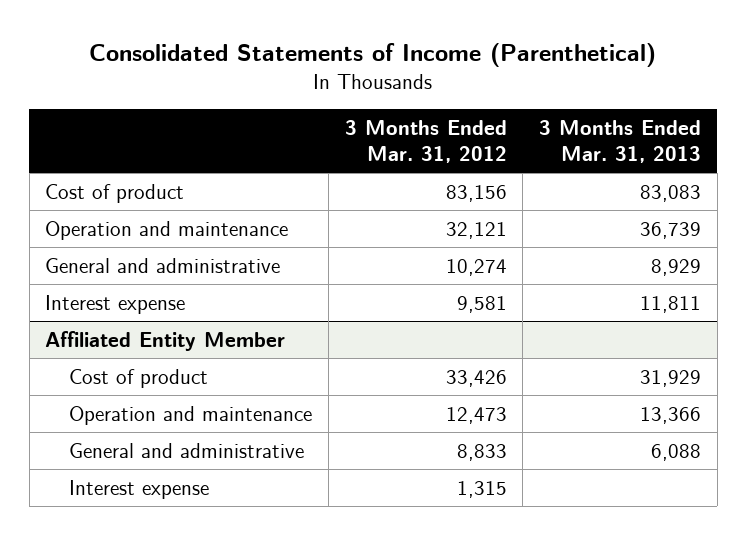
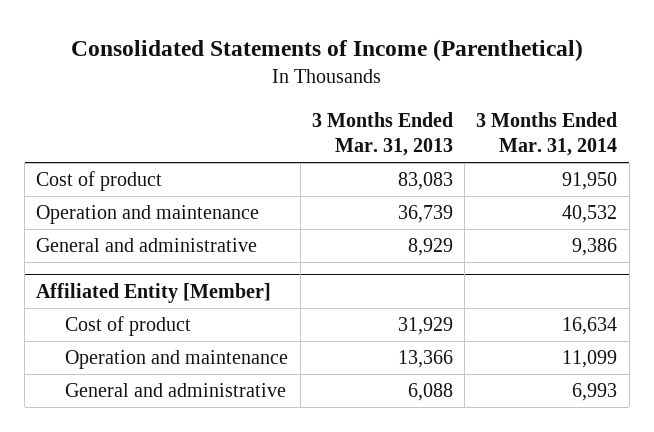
- | 3 Months Ended Mar. 31, 2012 | 3 Months Ended Mar. 31, 2013
+ | 3 Months Ended Mar. 31, 2013 | 3 Months Ended Mar. 31, 2014
- Interest expense | 9,581 | 11,811
- Affiliated Entity Member
+ Affiliated Entity [Member]
- Interest expense | 1,315 |

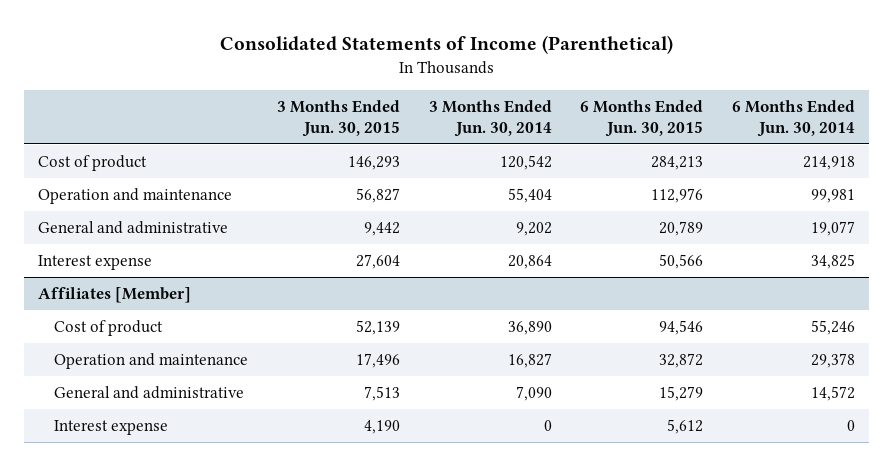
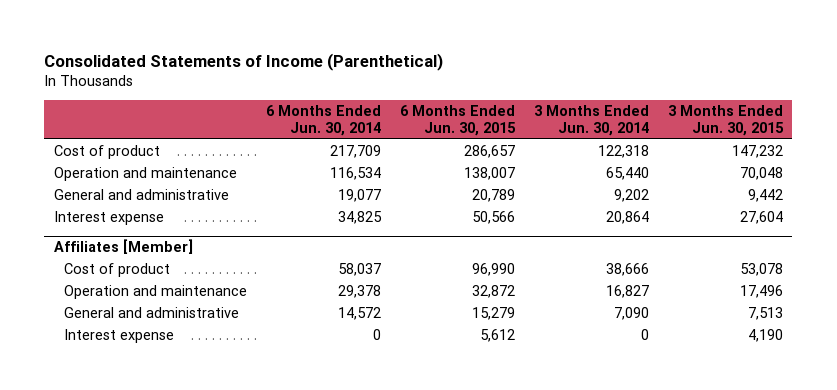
- | 3 Months Ended Jun. 30, 2015 | 3 Months Ended Jun. 30, 2014 | 6 Months Ended Jun. 30, 2015 | 6 Months Ended Jun. 30, 2014
+ | 6 Months Ended Jun. 30, 2014 | 6 Months Ended Jun. 30, 2015 | 3 Months Ended Jun. 30, 2014 | 3 Months Ended Jun. 30, 2015
- Cost of product | 146,293 | 120,542 | 284,213 | 214,918
- Operation and maintenance | 56,827 | 55,404 | 112,976 | 99,981
+ Cost of product | 217,709 | 286,657 | 122,318 | 147,232
+ Operation and maintenance | 116,534 | 138,007 | 65,440 | 70,048
@ Affiliates [Member]
- Cost of product | 52,139 | 36,890 | 94,546 | 55,246
+ Cost of product | 58,037 | 96,990 | 38,666 | 53,078

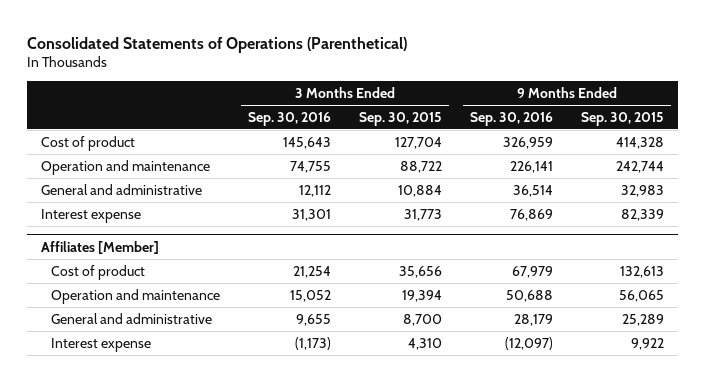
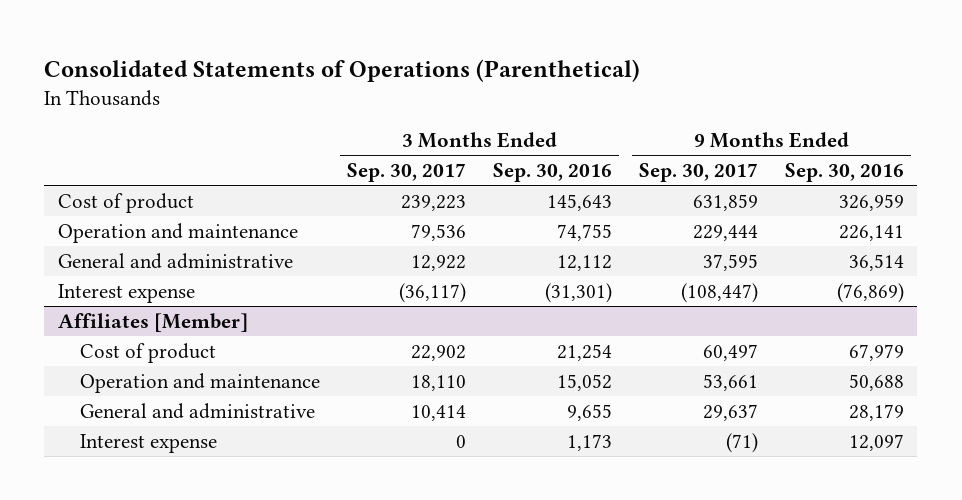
- | 3 Months Ended Sep. 30, 2016 | 3 Months Ended Sep. 30, 2015 | 9 Months Ended Sep. 30, 2016 | 9 Months Ended Sep. 30, 2015
+ | 3 Months Ended Sep. 30, 2017 | 3 Months Ended Sep. 30, 2016 | 9 Months Ended Sep. 30, 2017 | 9 Months Ended Sep. 30, 2016
- Interest expense | 31,301 | 31,773 | 76,869 | 82,339
+ Interest expense | (36,117) | (31,301) | (108,447) | (76,869)
@ Affiliates [Member]
- Interest expense | (1,173) | 4,310 | (12,097) | 9,922
+ Interest expense | 0 | 1,173 | (71) | 12,097

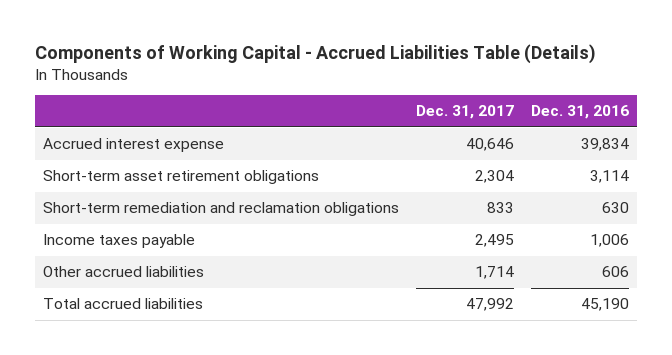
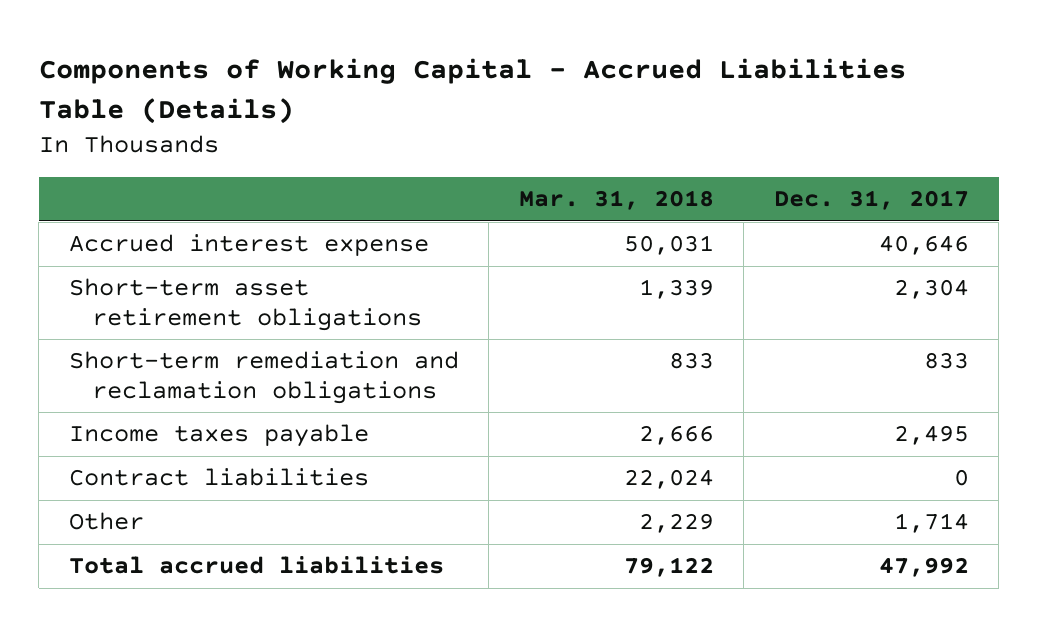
- | Dec. 31, 2017 | Dec. 31, 2016
+ | Mar. 31, 2018 | Dec. 31, 2017
- Other accrued liabilities | 1,714 | 606
+ Contract liabilities | 22,024 | 0
+ Other | 2,229 | 1,714

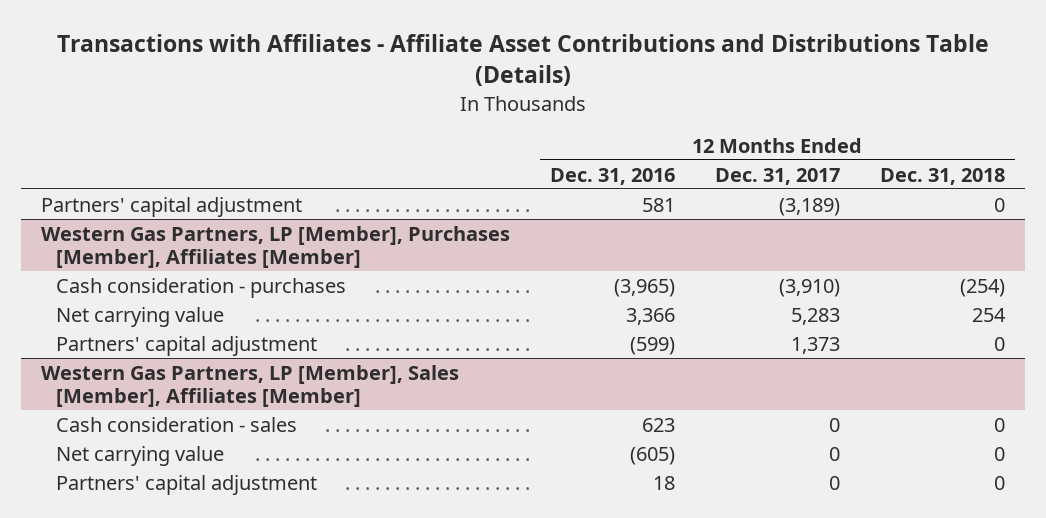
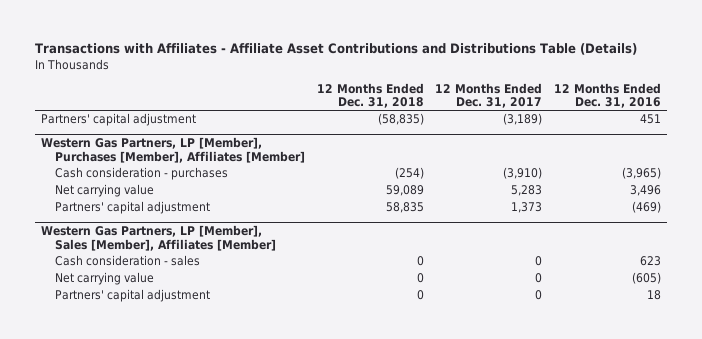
- | 12 Months Ended Dec. 31, 2016 | 12 Months Ended Dec. 31, 2017 | 12 Months Ended Dec. 31, 2018
+ | 12 Months Ended Dec. 31, 2018 | 12 Months Ended Dec. 31, 2017 | 12 Months Ended Dec. 31, 2016
- Partners' capital adjustment | 581 | (3,189) | 0
+ Partners' capital adjustment | (58,835) | (3,189) | 451
@ Western Gas Partners, LP [Member], Purchases [Member], Affiliates [Member]
- Net carrying value | 3,366 | 5,283 | 254
- Partners' capital adjustment | (599) | 1,373 | 0
+ Net carrying value | 59,089 | 5,283 | 3,496
+ Partners' capital adjustment | 58,835 | 1,373 | (469)

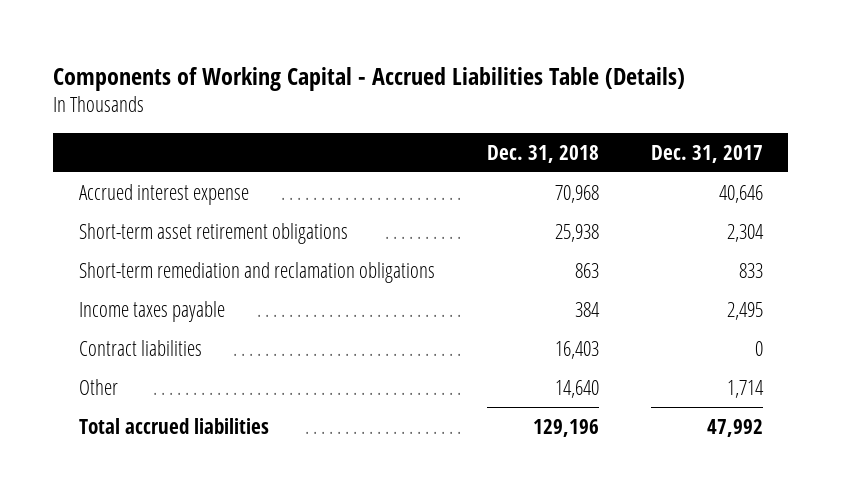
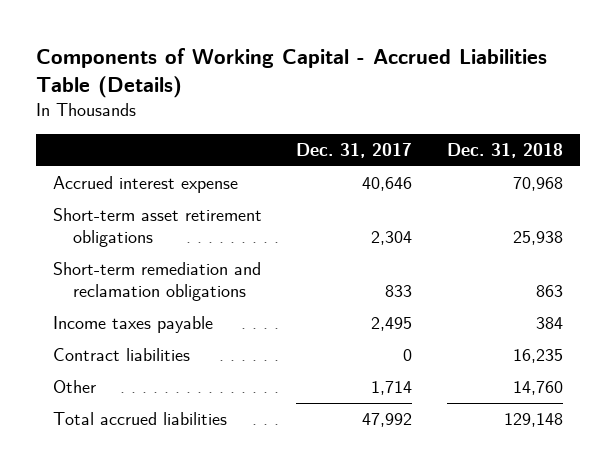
- | Dec. 31, 2018 | Dec. 31, 2017
+ | Dec. 31, 2017 | Dec. 31, 2018
- Contract liabilities | 16,403 | 0
- Other | 14,640 | 1,714
- Total accrued liabilities | 129,196 | 47,992
+ Contract liabilities | 0 | 16,235
+ Other | 1,714 | 14,760
+ Total accrued liabilities | 47,992 | 129,148

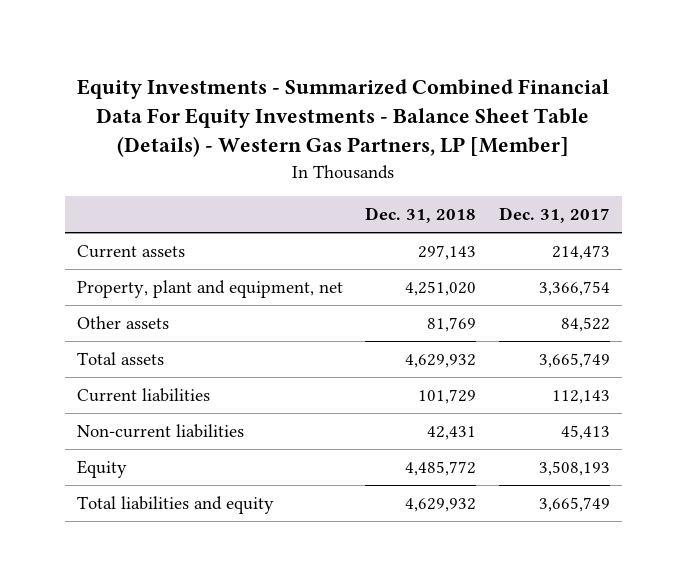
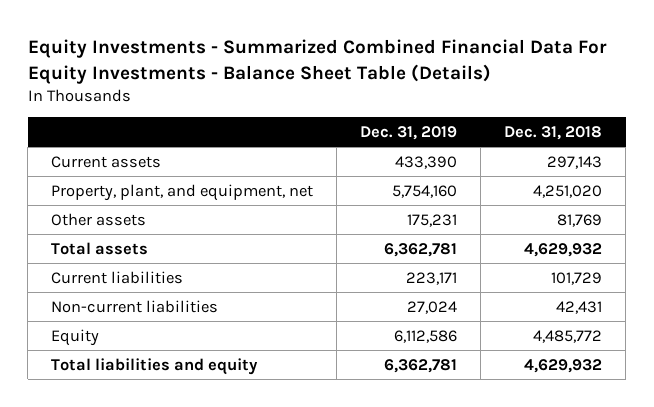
- Equity Investments - Summarized Combined Financial Data For Equity Investments - Balance Sheet Table (Details) - Western Gas Partners, LP [Member]
+ Equity Investments - Summarized Combined Financial Data For Equity Investments - Balance Sheet Table (Details)
- | Dec. 31, 2018 | Dec. 31, 2017
+ | Dec. 31, 2019 | Dec. 31, 2018
- Property, plant and equipment, net | 4,251,020 | 3,366,754
+ Property, plant, and equipment, net | 5,754,160 | 4,251,020

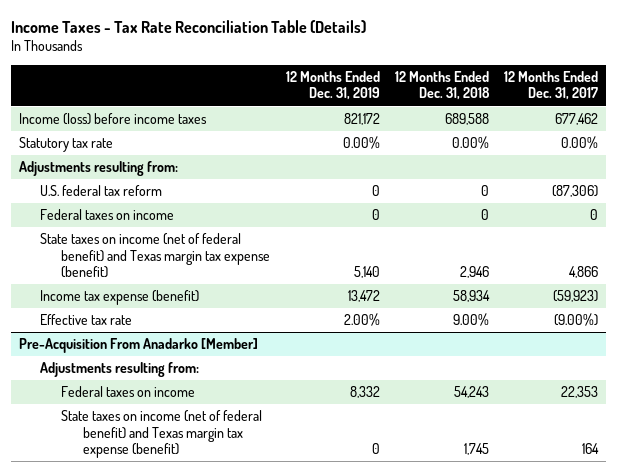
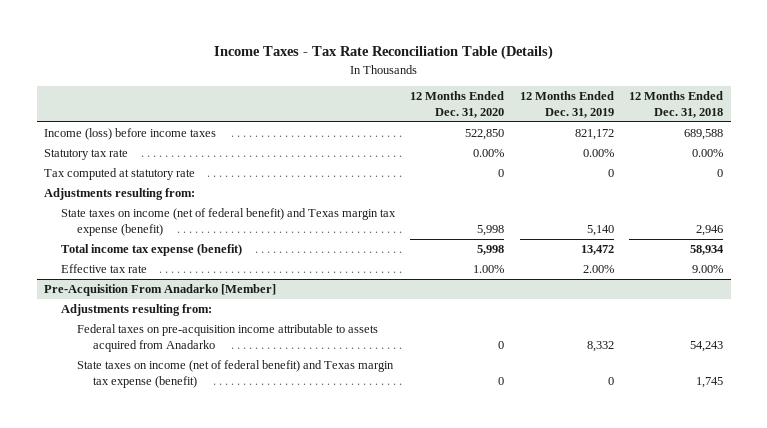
- | 12 Months Ended Dec. 31, 2019 | 12 Months Ended Dec. 31, 2018 | 12 Months Ended Dec. 31, 2017
+ | 12 Months Ended Dec. 31, 2020 | 12 Months Ended Dec. 31, 2019 | 12 Months Ended Dec. 31, 2018
+ Tax computed at statutory rate | 0 | 0 | 0
- U.S. federal tax reform | 0 | 0 | (87,306)
- Federal taxes on income | 0 | 0 | 0
- Income tax expense (benefit) | 13,472 | 58,934 | (59,923)
+ Total income tax expense (benefit) | 5,998 | 13,472 | 58,934
@ Pre-Acquisition From Anadarko [Member]
- Federal taxes on income | 8,332 | 54,243 | 22,353
+ Federal taxes on pre-acquisition income attributable to assets acquired from Anadarko | 0 | 8,332 | 54,243

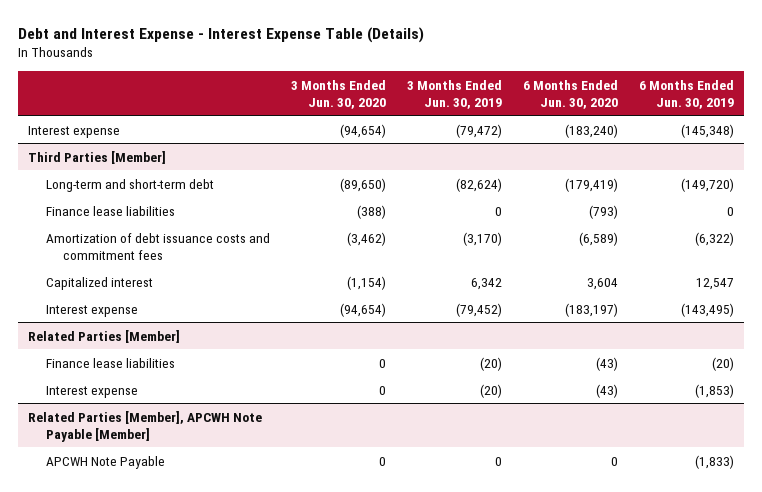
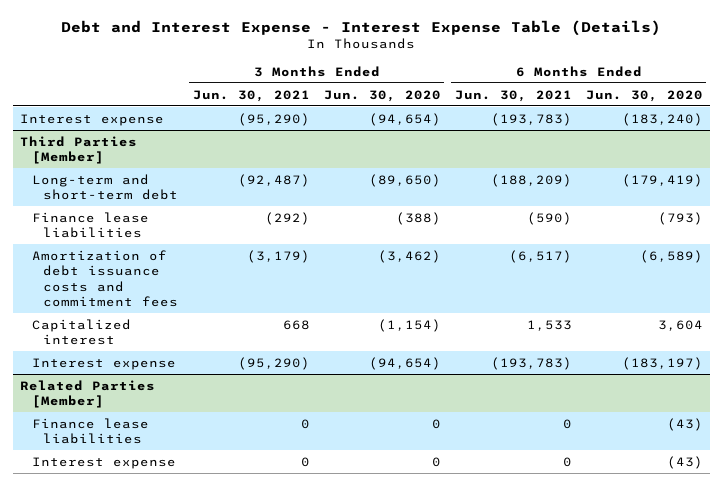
- | 3 Months Ended Jun. 30, 2020 | 3 Months Ended Jun. 30, 2019 | 6 Months Ended Jun. 30, 2020 | 6 Months Ended Jun. 30, 2019
+ | 3 Months Ended Jun. 30, 2021 | 3 Months Ended Jun. 30, 2020 | 6 Months Ended Jun. 30, 2021 | 6 Months Ended Jun. 30, 2020
- Related Parties [Member], APCWH Note Payable [Member]
- APCWH Note Payable | 0 | 0 | 0 | (1,833)

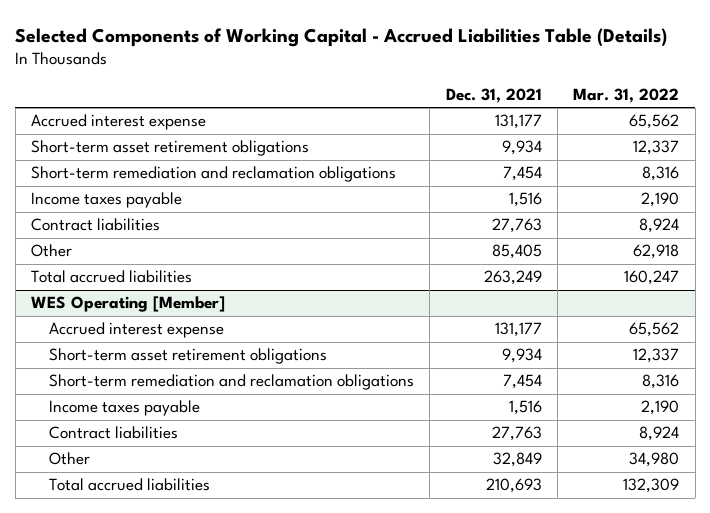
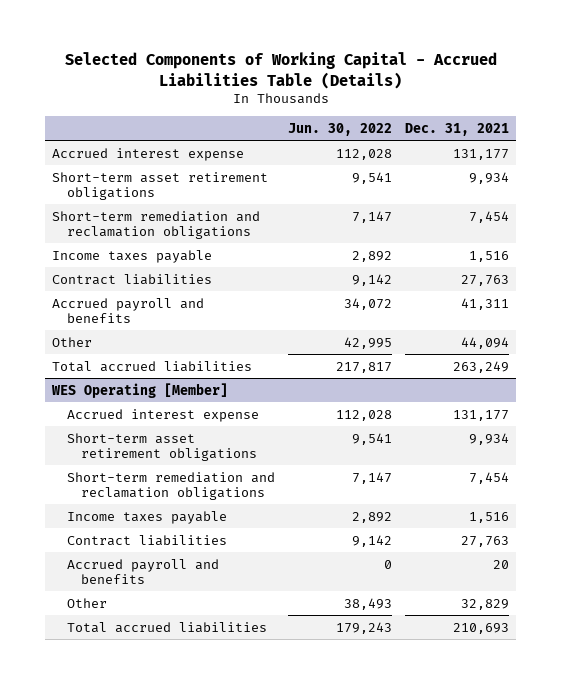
- | Dec. 31, 2021 | Mar. 31, 2022
+ | Jun. 30, 2022 | Dec. 31, 2021
- Other | 85,405 | 62,918
+ Accrued payroll and benefits | 34,072 | 41,311
+ Other | 42,995 | 44,094
@ WES Operating [Member]
- Other | 32,849 | 34,980
+ Accrued payroll and benefits | 0 | 20
+ Other | 38,493 | 32,829

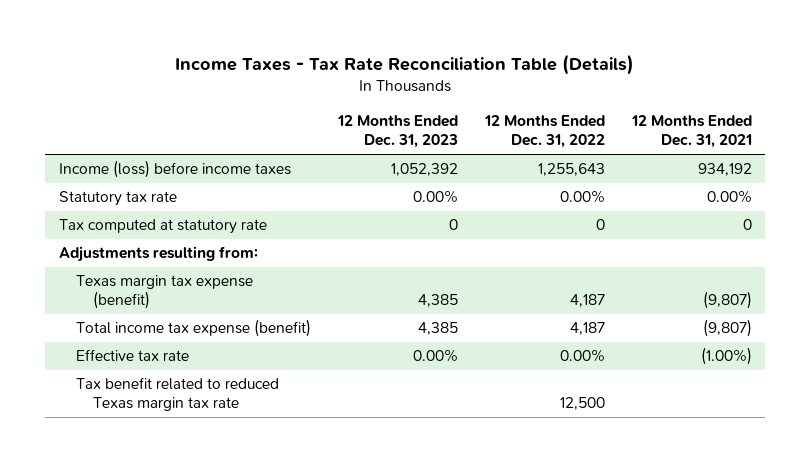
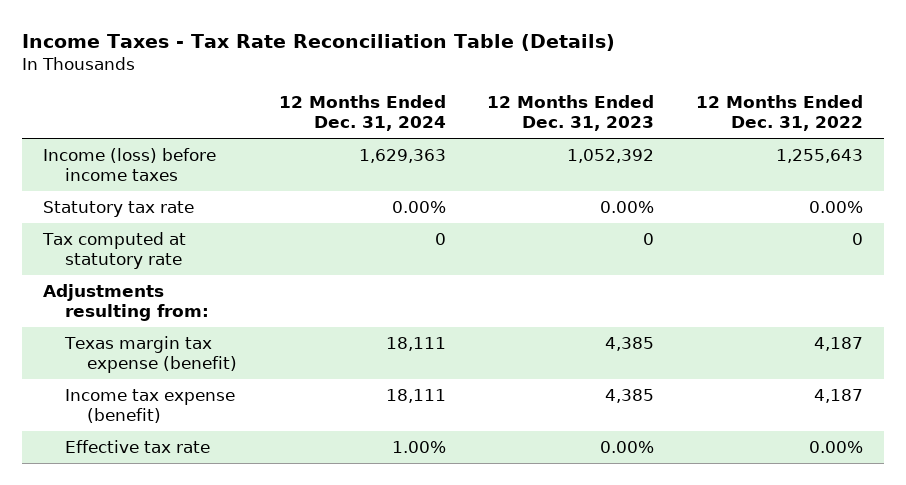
- | 12 Months Ended Dec. 31, 2023 | 12 Months Ended Dec. 31, 2022 | 12 Months Ended Dec. 31, 2021
+ | 12 Months Ended Dec. 31, 2024 | 12 Months Ended Dec. 31, 2023 | 12 Months Ended Dec. 31, 2022
- Total income tax expense (benefit) | 4,385 | 4,187 | (9,807)
+ Income tax expense (benefit) | 18,111 | 4,385 | 4,187
- Tax benefit related to reduced Texas margin tax rate | | 12,500 |

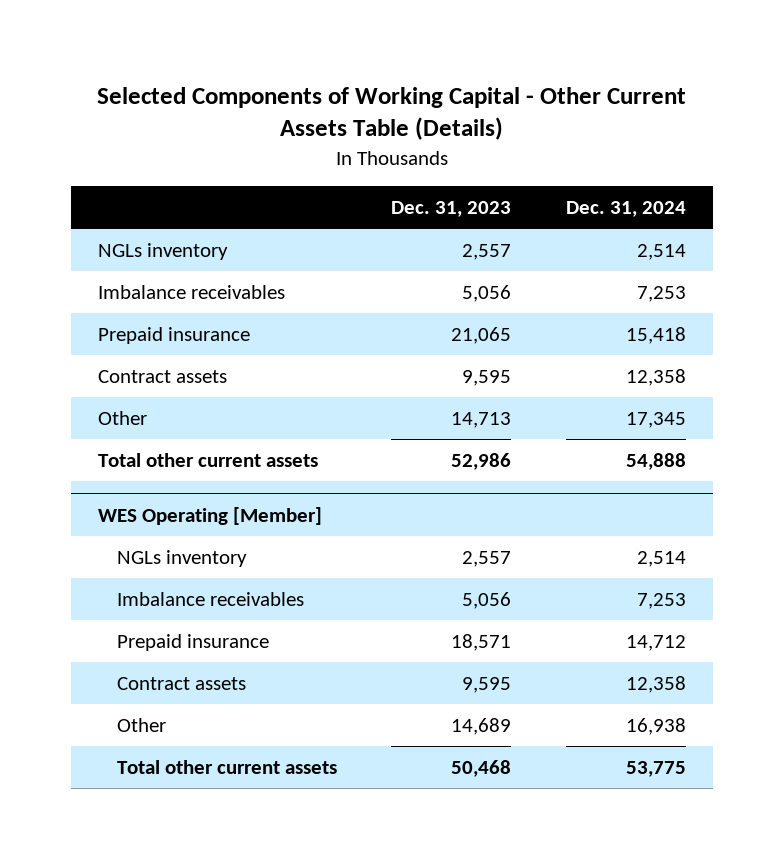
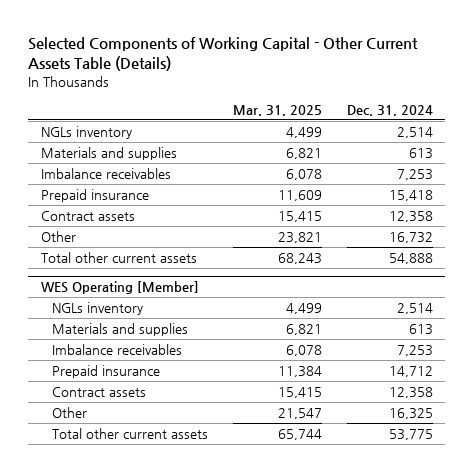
- | Dec. 31, 2023 | Dec. 31, 2024
+ | Mar. 31, 2025 | Dec. 31, 2024
+ Materials and supplies | 6,821 | 613
- Other | 14,713 | 17,345
+ Other | 23,821 | 16,732
@ WES Operating [Member]
+ Materials and supplies | 6,821 | 613
- Other | 14,689 | 16,938
+ Other | 21,547 | 16,325

